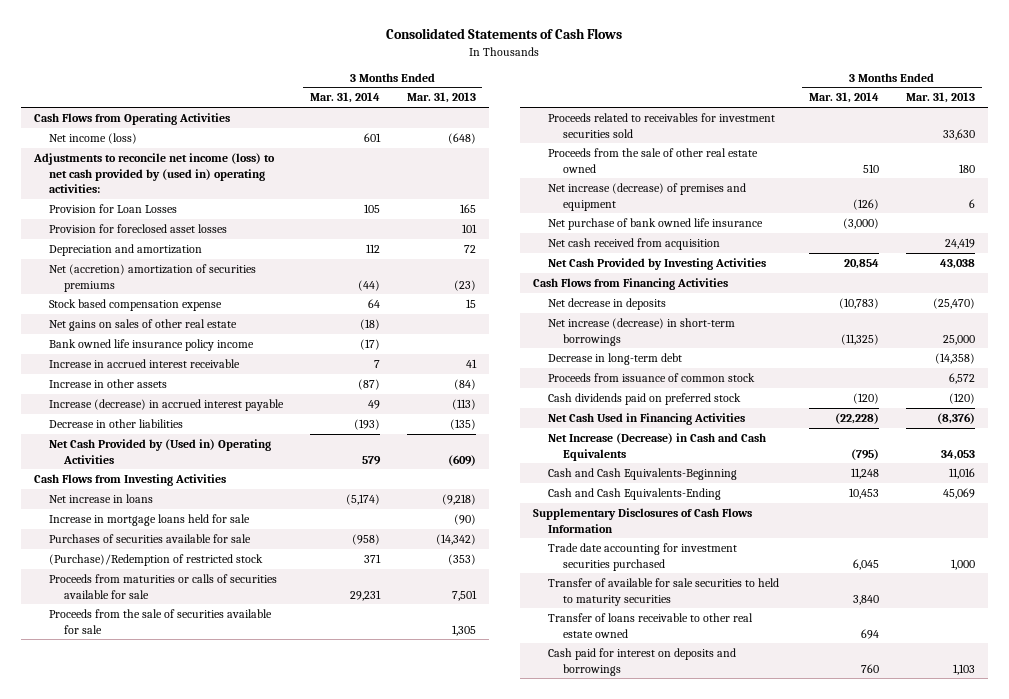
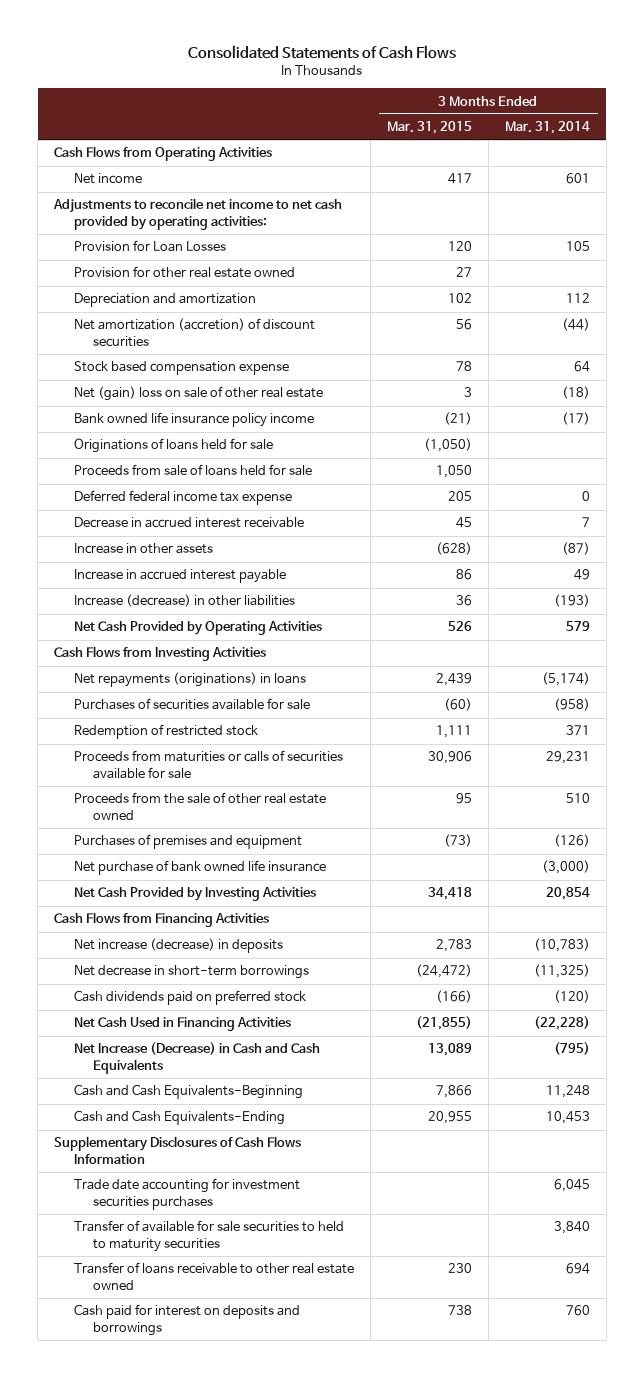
- | 3 Months Ended Mar. 31, 2014 | 3 Months Ended Mar. 31, 2013
+ | 3 Months Ended Mar. 31, 2015 | 3 Months Ended Mar. 31, 2014
- Net income (loss) | 601 | (648)
- Adjustments to reconcile net income (loss) to net cash provided by (used in) operating activities:
+ Net income | 417 | 601
+ Adjustments to reconcile net income to net cash provided by operating activities:
- Provision for foreclosed asset losses | | 101
+ Provision for other real estate owned | 27 |
- Net (accretion) amortization of securities premiums | (44) | (23)
+ Net amortization (accretion) of discount securities | 56 | (44)
- Net gains on sales of other real estate | (18) |
+ Net (gain) loss on sale of other real estate | 3 | (18)
- Increase in accrued interest receivable | 7 | 41
+ Originations of loans held for sale | (1,050) |
+ Proceeds from sale of loans held for sale | 1,050 |
+ Deferred federal income tax expense | 205 | 0
+ Decrease in accrued interest receivable | 45 | 7
- Increase (decrease) in accrued interest payable | 49 | (113)
- Decrease in other liabilities | (193) | (135)
- Net Cash Provided by (Used in) Operating Activities | 579 | (609)
+ Increase in accrued interest payable | 86 | 49
+ Increase (decrease) in other liabilities | 36 | (193)
+ Net Cash Provided by Operating Activities | 526 | 579
- Net increase in loans | (5,174) | (9,218)
- Increase in mortgage loans held for sale | | (90)
+ Net repayments (originations) in loans | 2,439 | (5,174)
- (Purchase)/Redemption of restricted stock | 371 | (353)
+ Redemption of restricted stock | 1,111 | 371
- Proceeds from the sale of securities available for sale | | 1,305
- Proceeds related to receivables for investment securities sold | | 33,630
- Net increase (decrease) of premises and equipment | (126) | 6
+ Purchases of premises and equipment | (73) | (126)
- Net cash received from acquisition | | 24,419
- Net decrease in deposits | (10,783) | (25,470)
- Net increase (decrease) in short-term borrowings | (11,325) | 25,000
- Decrease in long-term debt | | (14,358)
- Proceeds from issuance of common stock | | 6,572
+ Net increase (decrease) in deposits | 2,783 | (10,783)
+ Net decrease in short-term borrowings | (24,472) | (11,325)
- Trade date accounting for investment securities purchased | 6,045 | 1,000
+ Trade date accounting for investment securities purchases | | 6,045

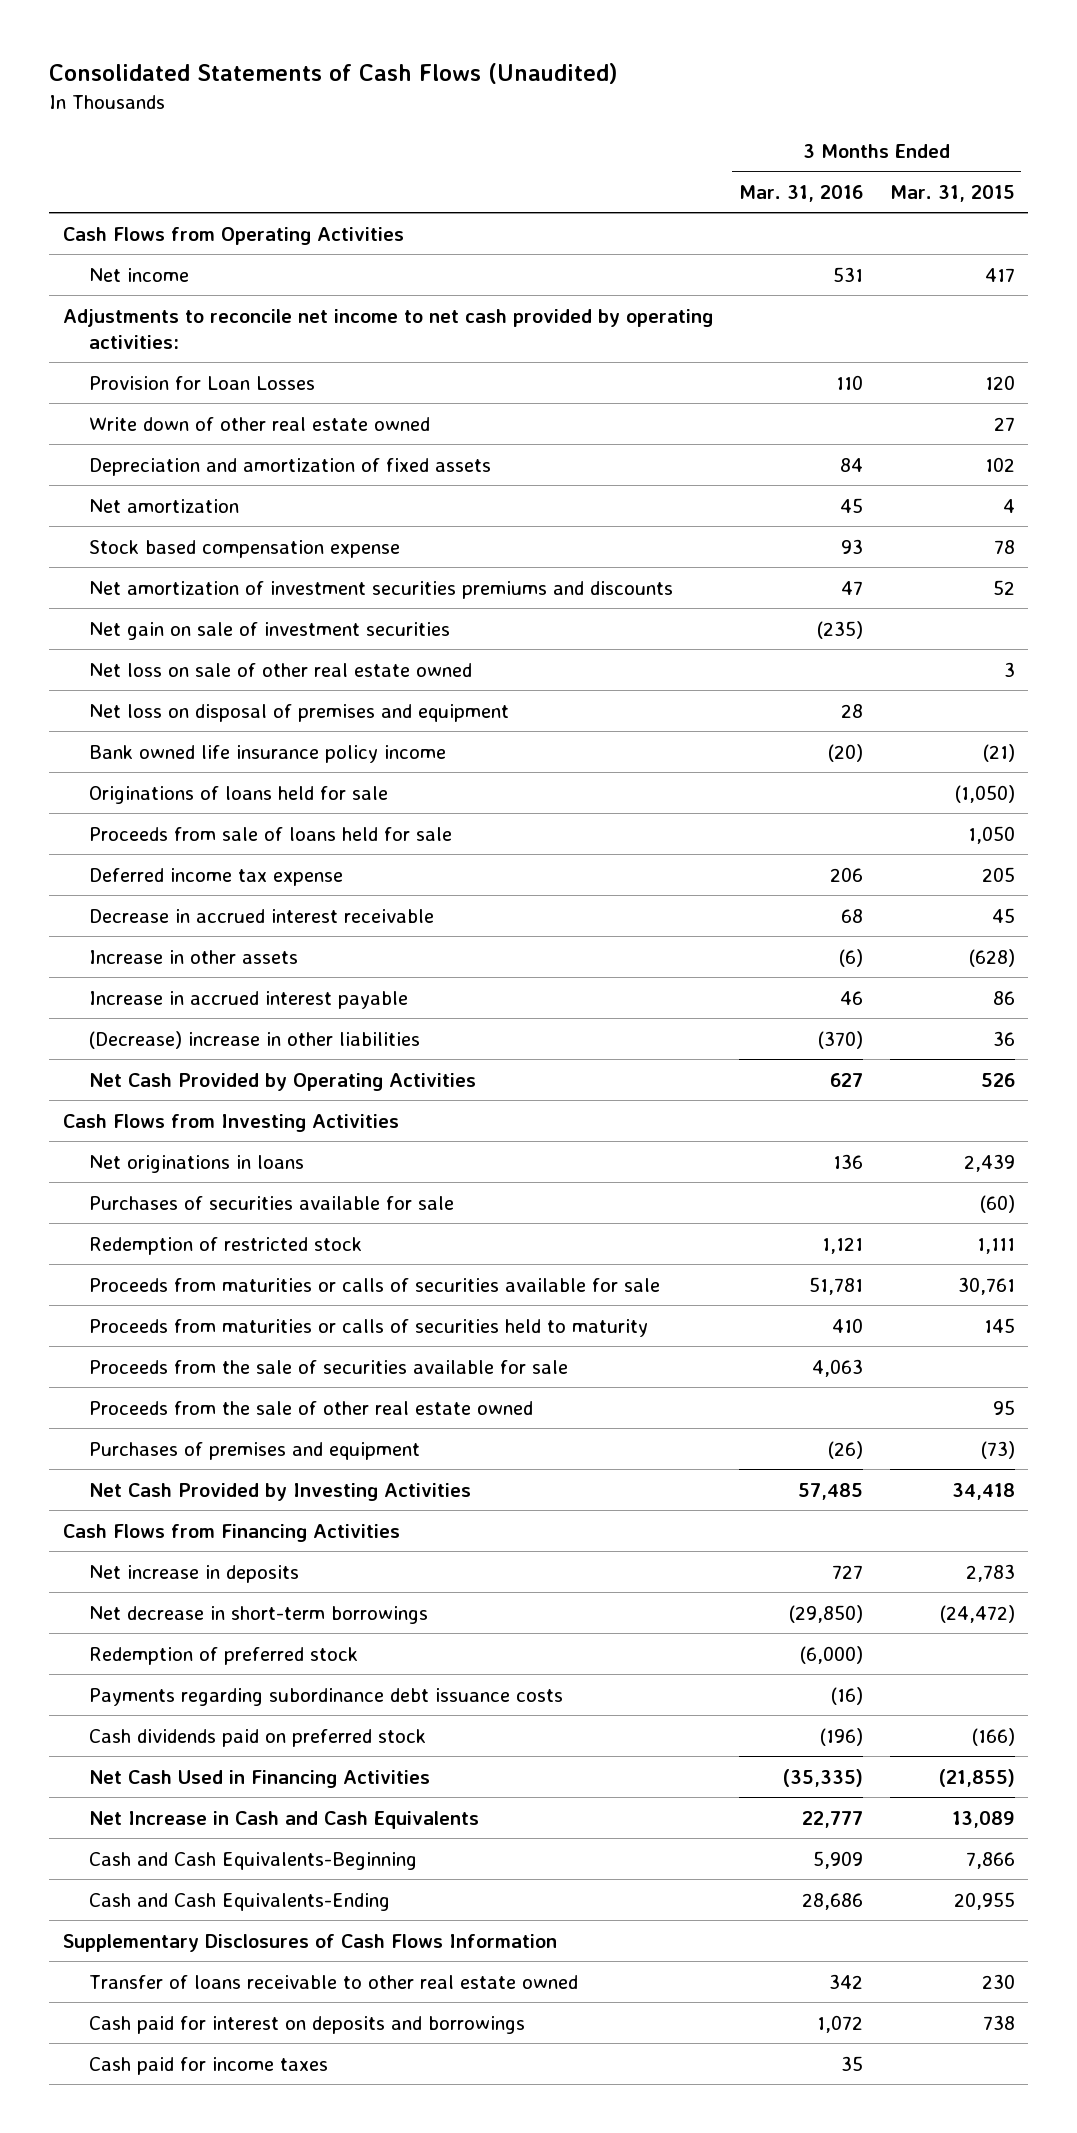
- Consolidated Statements of Cash Flows
+ Consolidated Statements of Cash Flows (Unaudited)
- | 3 Months Ended Mar. 31, 2015 | 3 Months Ended Mar. 31, 2014
+ | 3 Months Ended Mar. 31, 2016 | 3 Months Ended Mar. 31, 2015
- Provision for other real estate owned | 27 |
- Depreciation and amortization | 102 | 112
- Net amortization (accretion) of discount securities | 56 | (44)
+ Write down of other real estate owned | | 27
+ Depreciation and amortization of fixed assets | 84 | 102
+ Net amortization | 45 | 4
- Net (gain) loss on sale of other real estate | 3 | (18)
+ Net amortization of investment securities premiums and discounts | 47 | 52
+ Net gain on sale of investment securities | (235) |
+ Net loss on sale of other real estate owned | | 3
+ Net loss on disposal of premises and equipment | 28 |
- Deferred federal income tax expense | 205 | 0
+ Deferred income tax expense | 206 | 205
- Increase (decrease) in other liabilities | 36 | (193)
+ (Decrease) increase in other liabilities | (370) | 36
- Net repayments (originations) in loans | 2,439 | (5,174)
+ Net originations in loans | 136 | 2,439
- Proceeds from maturities or calls of securities available for sale | 30,906 | 29,231
+ Proceeds from maturities or calls of securities available for sale | 51,781 | 30,761
+ Proceeds from maturities or calls of securities held to maturity | 410 | 145
+ Proceeds from the sale of securities available for sale | 4,063 |
- Net purchase of bank owned life insurance | | (3,000)
- Net increase (decrease) in deposits | 2,783 | (10,783)
+ Net increase in deposits | 727 | 2,783
+ Redemption of preferred stock | (6,000) |
+ Payments regarding subordinance debt issuance costs | (16) |
- Net Increase (Decrease) in Cash and Cash Equivalents | 13,089 | (795)
+ Net Increase in Cash and Cash Equivalents | 22,777 | 13,089
- Trade date accounting for investment securities purchases | | 6,045
- Transfer of available for sale securities to held to maturity securities | | 3,840
+ Cash paid for income taxes | 35 |

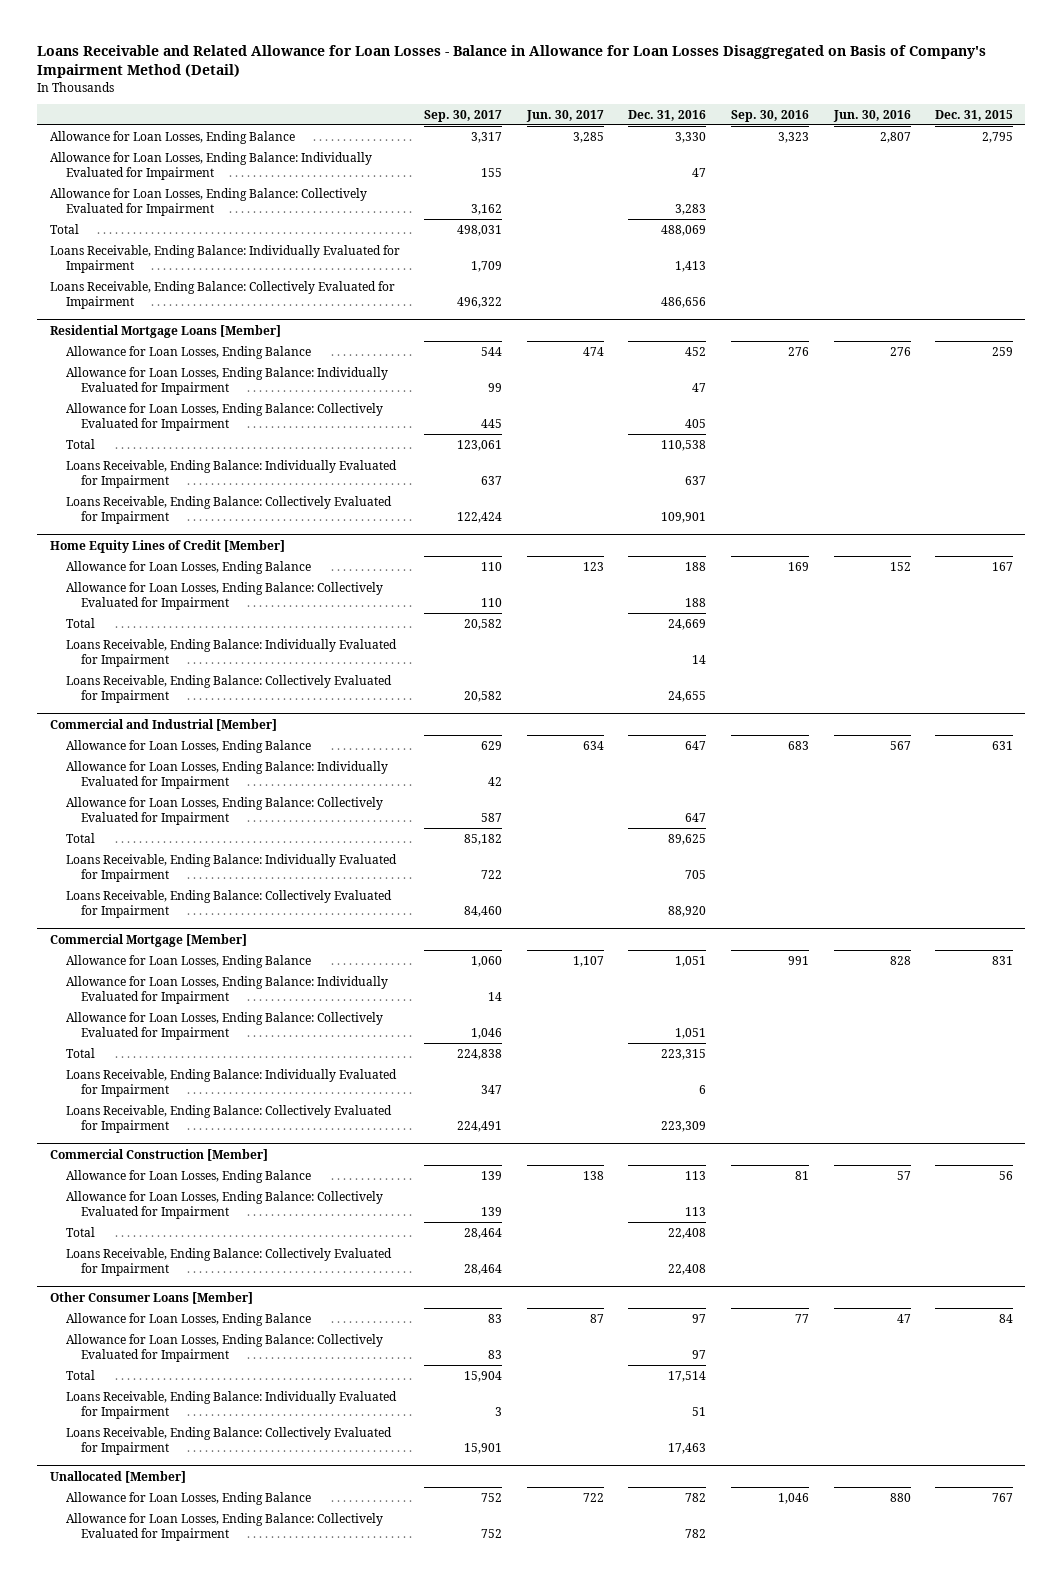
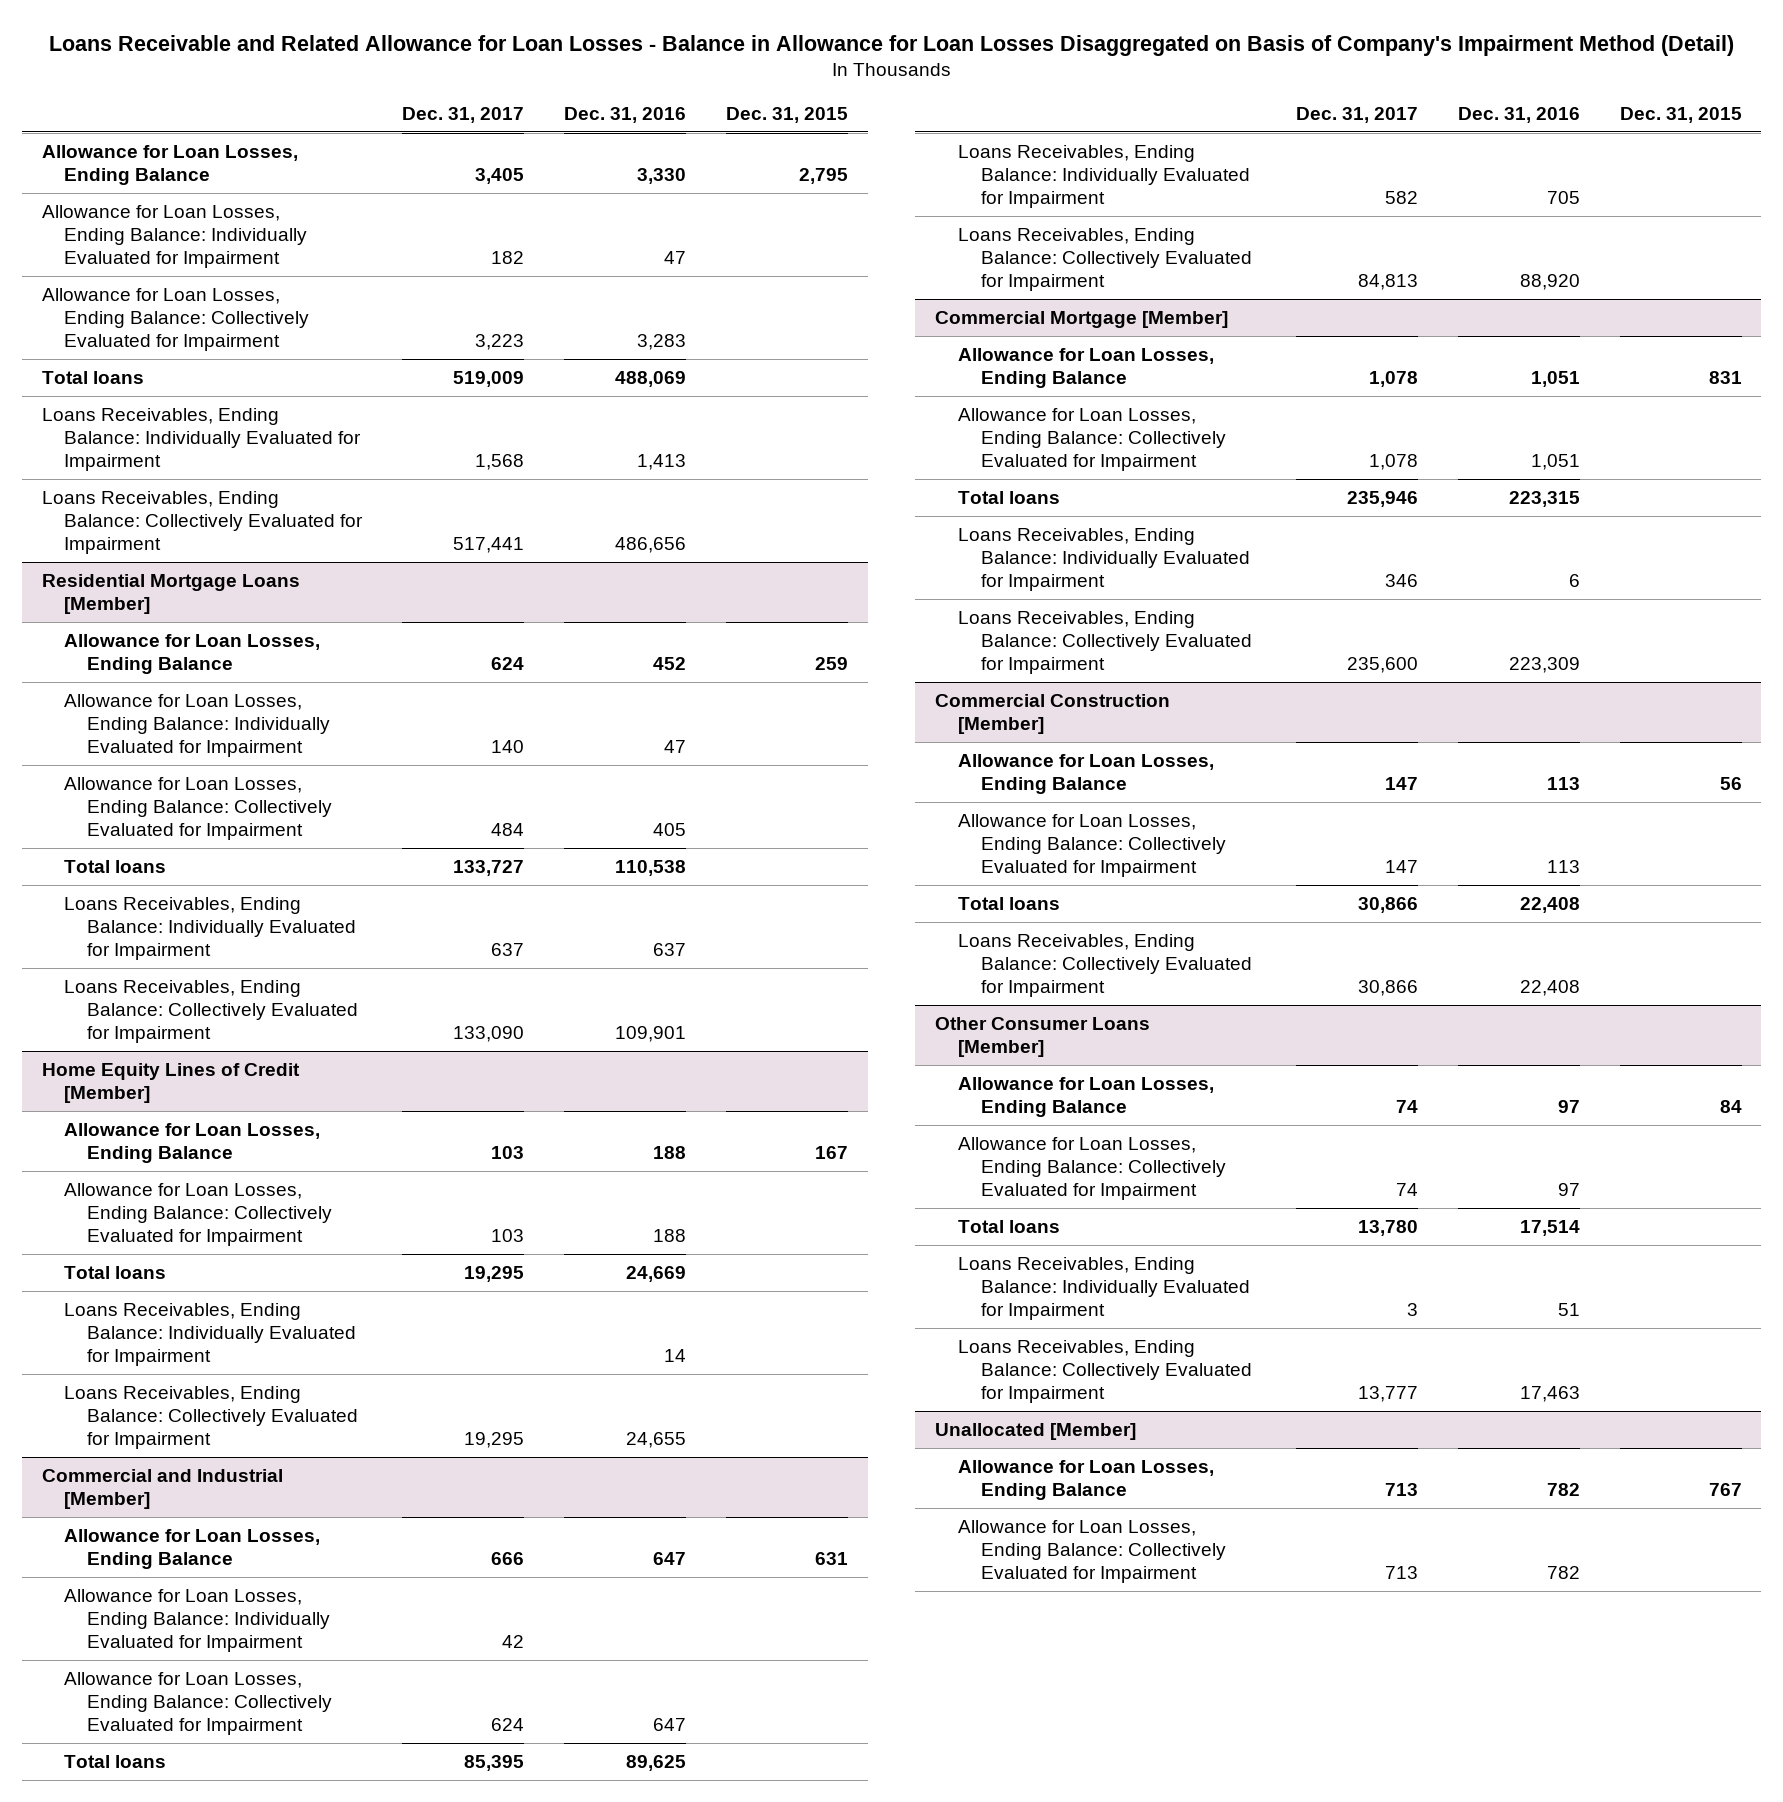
- | Sep. 30, 2017 | Jun. 30, 2017 | Dec. 31, 2016 | Sep. 30, 2016 | Jun. 30, 2016 | Dec. 31, 2015
+ | Dec. 31, 2017 | Dec. 31, 2016 | Dec. 31, 2015
- Total | 498,031 | | 488,069 | | |
- Loans Receivable, Ending Balance: Individually Evaluated for Impairment | 1,709 | | 1,413 | | |
- Loans Receivable, Ending Balance: Collectively Evaluated for Impairment | 496,322 | | 486,656 | | |
+ Total loans | 519,009 | 488,069 |
+ Loans Receivables, Ending Balance: Individually Evaluated for Impairment | 1,568 | 1,413 |
+ Loans Receivables, Ending Balance: Collectively Evaluated for Impairment | 517,441 | 486,656 |
@ Residential Mortgage Loans [Member]
- Total | 123,061 | | 110,538 | | |
- Loans Receivable, Ending Balance: Individually Evaluated for Impairment | 637 | | 637 | | |
- Loans Receivable, Ending Balance: Collectively Evaluated for Impairment | 122,424 | | 109,901 | | |
+ Total loans | 133,727 | 110,538 |
+ Loans Receivables, Ending Balance: Individually Evaluated for Impairment | 637 | 637 |
+ Loans Receivables, Ending Balance: Collectively Evaluated for Impairment | 133,090 | 109,901 |
@ Home Equity Lines of Credit [Member]
- Total | 20,582 | | 24,669 | | |
- Loans Receivable, Ending Balance: Individually Evaluated for Impairment | | | 14 | | |
- Loans Receivable, Ending Balance: Collectively Evaluated for Impairment | 20,582 | | 24,655 | | |
+ Total loans | 19,295 | 24,669 |
+ Loans Receivables, Ending Balance: Individually Evaluated for Impairment | | 14 |
+ Loans Receivables, Ending Balance: Collectively Evaluated for Impairment | 19,295 | 24,655 |
@ Commercial and Industrial [Member]
- Total | 85,182 | | 89,625 | | |
- Loans Receivable, Ending Balance: Individually Evaluated for Impairment | 722 | | 705 | | |
- Loans Receivable, Ending Balance: Collectively Evaluated for Impairment | 84,460 | | 88,920 | | |
+ Total loans | 85,395 | 89,625 |
+ Loans Receivables, Ending Balance: Individually Evaluated for Impairment | 582 | 705 |
+ Loans Receivables, Ending Balance: Collectively Evaluated for Impairment | 84,813 | 88,920 |
@ Commercial Mortgage [Member]
- Allowance for Loan Losses, Ending Balance: Individually Evaluated for Impairment | 14 | | | | |
- Total | 224,838 | | 223,315 | | |
- Loans Receivable, Ending Balance: Individually Evaluated for Impairment | 347 | | 6 | | |
- Loans Receivable, Ending Balance: Collectively Evaluated for Impairment | 224,491 | | 223,309 | | |
+ Total loans | 235,946 | 223,315 |
+ Loans Receivables, Ending Balance: Individually Evaluated for Impairment | 346 | 6 |
+ Loans Receivables, Ending Balance: Collectively Evaluated for Impairment | 235,600 | 223,309 |
@ Commercial Construction [Member]
- Total | 28,464 | | 22,408 | | |
- Loans Receivable, Ending Balance: Collectively Evaluated for Impairment | 28,464 | | 22,408 | | |
+ Total loans | 30,866 | 22,408 |
+ Loans Receivables, Ending Balance: Collectively Evaluated for Impairment | 30,866 | 22,408 |
@ Other Consumer Loans [Member]
- Total | 15,904 | | 17,514 | | |
- Loans Receivable, Ending Balance: Individually Evaluated for Impairment | 3 | | 51 | | |
- Loans Receivable, Ending Balance: Collectively Evaluated for Impairment | 15,901 | | 17,463 | | |
+ Total loans | 13,780 | 17,514 |
+ Loans Receivables, Ending Balance: Individually Evaluated for Impairment | 3 | 51 |
+ Loans Receivables, Ending Balance: Collectively Evaluated for Impairment | 13,777 | 17,463 |

